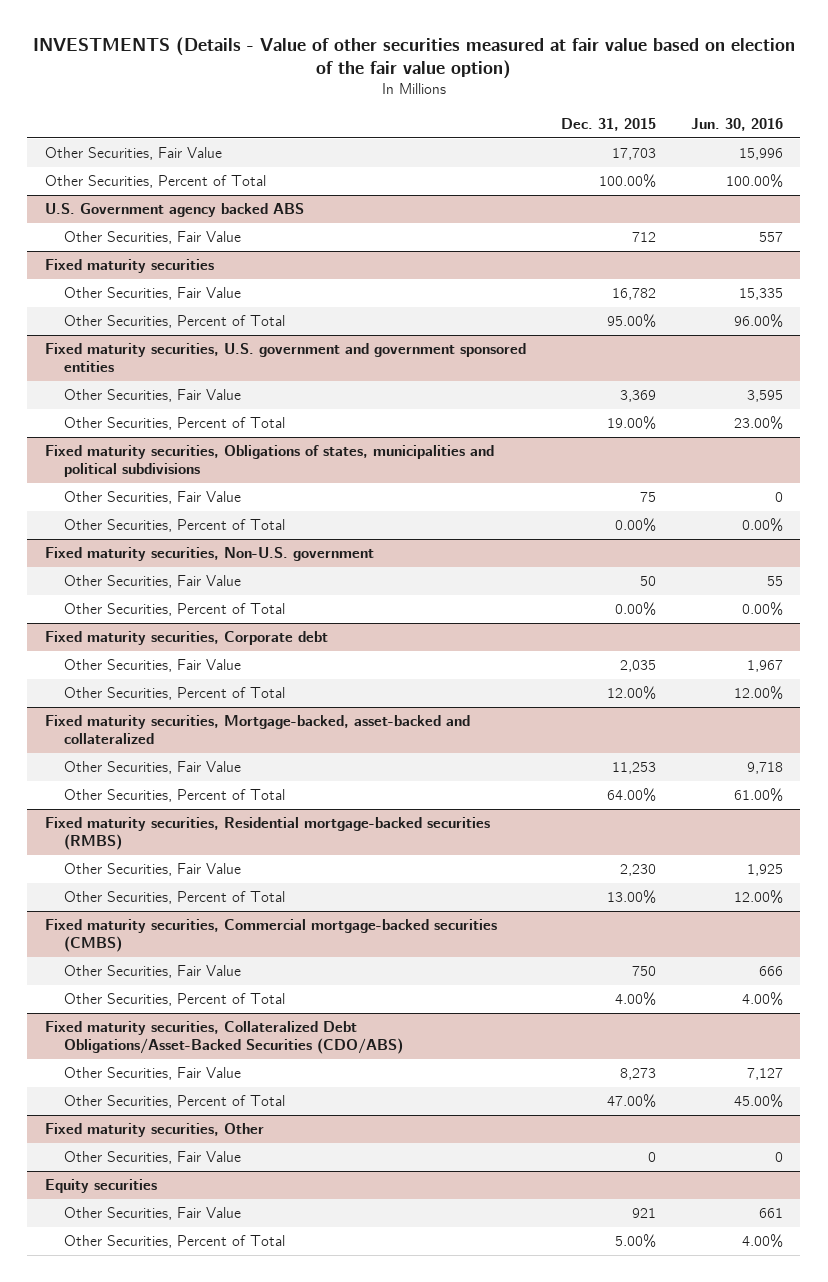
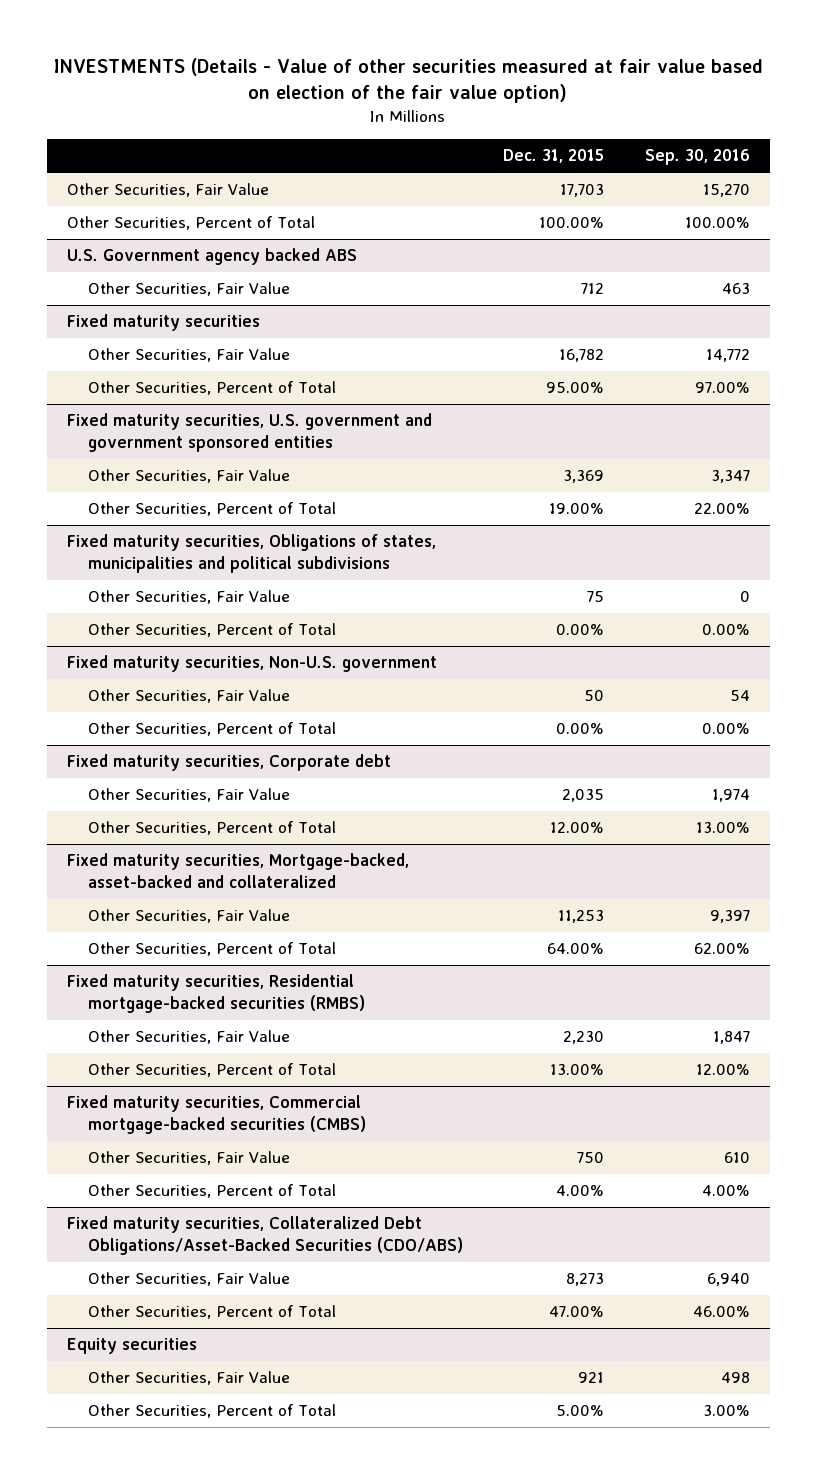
- | Dec. 31, 2015 | Jun. 30, 2016
+ | Dec. 31, 2015 | Sep. 30, 2016
- Fixed maturity securities, Other
- Other Securities, Fair Value | 0 | 0

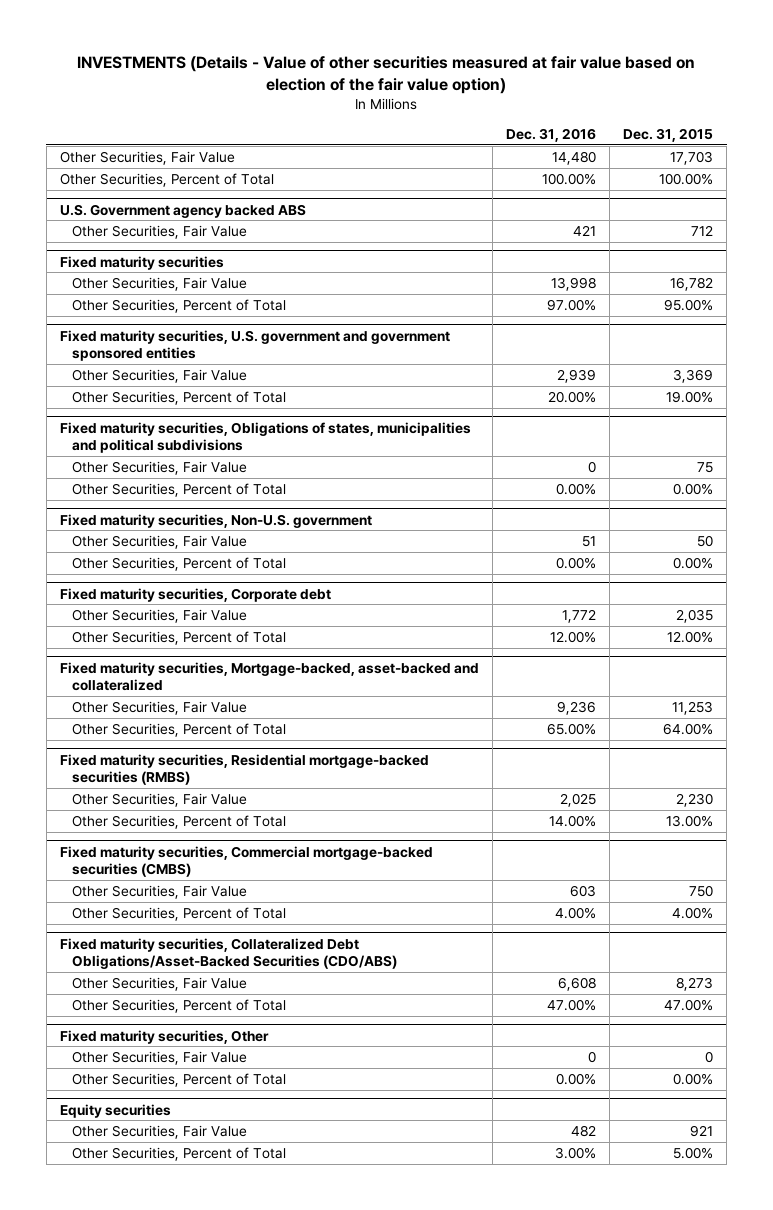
- | Dec. 31, 2015 | Sep. 30, 2016
+ | Dec. 31, 2016 | Dec. 31, 2015
+ Fixed maturity securities, Other
+ Other Securities, Fair Value | 0 | 0
+ Other Securities, Percent of Total | 0.00% | 0.00%

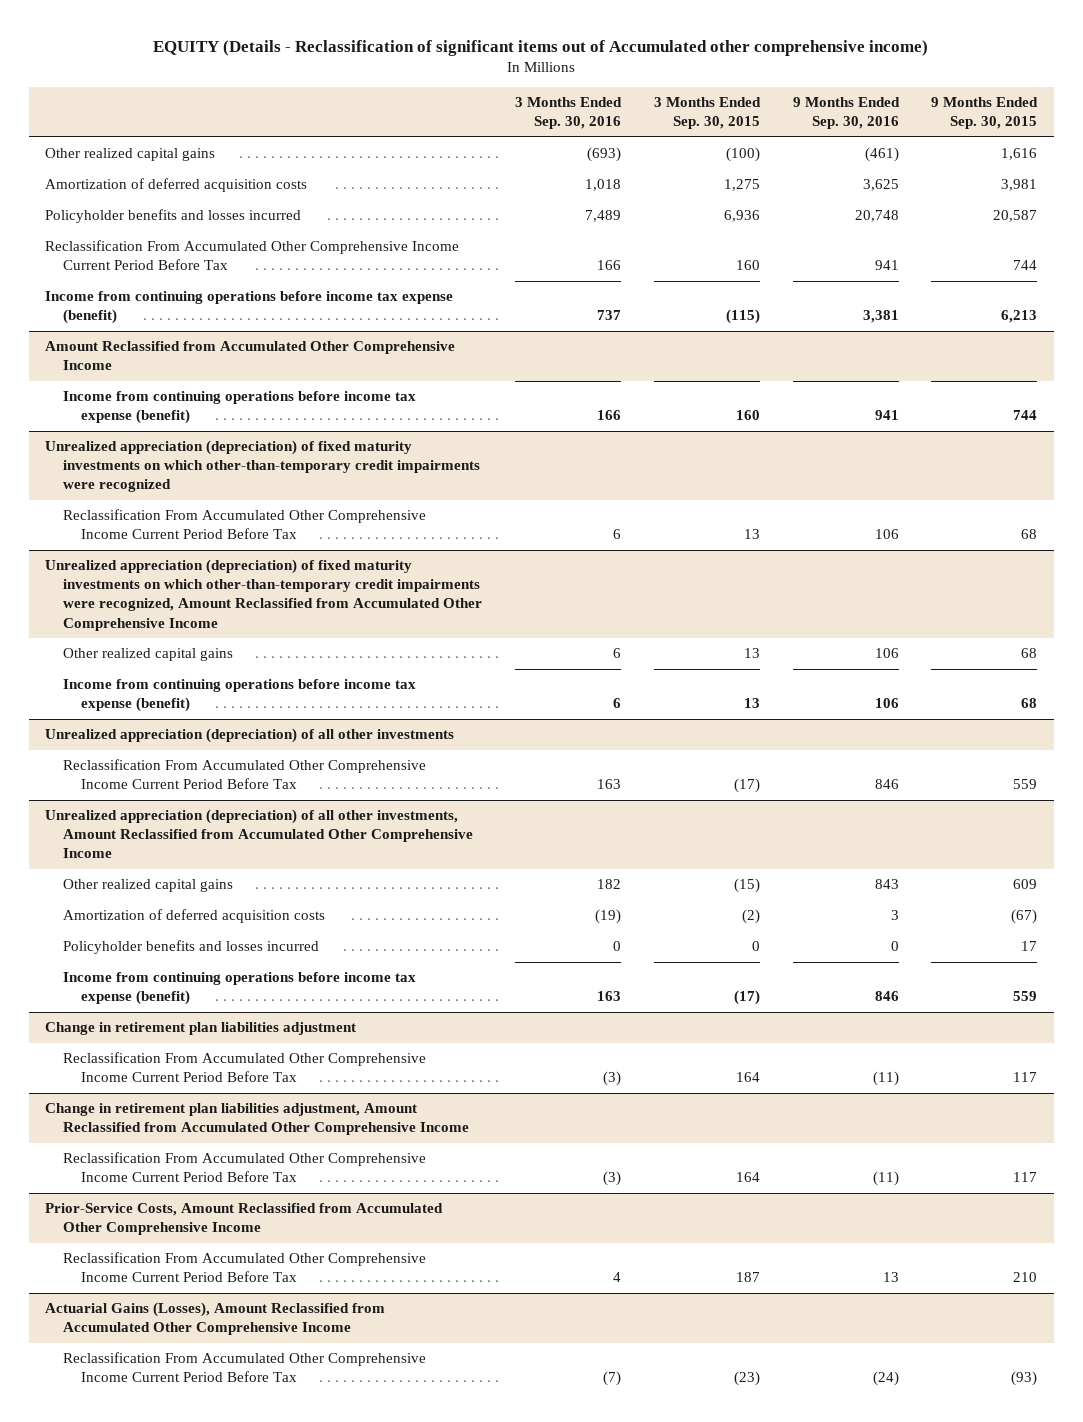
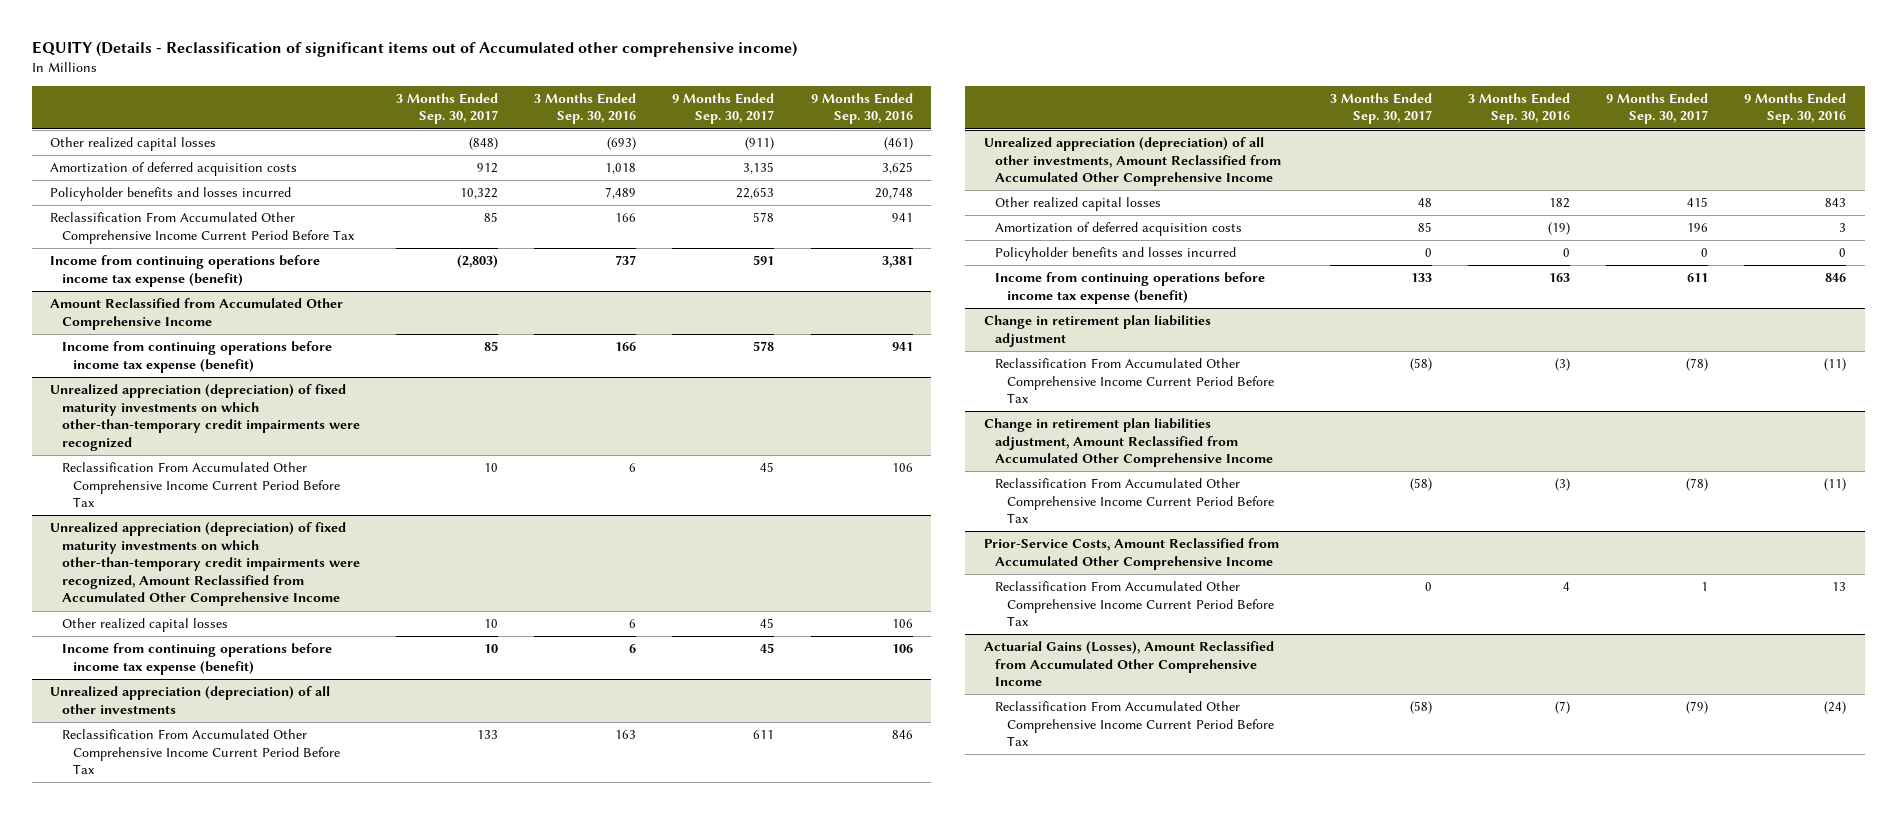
- | 3 Months Ended Sep. 30, 2016 | 3 Months Ended Sep. 30, 2015 | 9 Months Ended Sep. 30, 2016 | 9 Months Ended Sep. 30, 2015
+ | 3 Months Ended Sep. 30, 2017 | 3 Months Ended Sep. 30, 2016 | 9 Months Ended Sep. 30, 2017 | 9 Months Ended Sep. 30, 2016
- Other realized capital gains | (693) | (100) | (461) | 1,616
+ Other realized capital losses | (848) | (693) | (911) | (461)
@ Unrealized appreciation (depreciation) of fixed maturity investments on which other-than-temporary credit impairments were recognized, Amount Reclassified from Accumulated Other Comprehensive Income
- Other realized capital gains | 6 | 13 | 106 | 68
+ Other realized capital losses | 10 | 6 | 45 | 106
@ Unrealized appreciation (depreciation) of all other investments, Amount Reclassified from Accumulated Other Comprehensive Income
- Other realized capital gains | 182 | (15) | 843 | 609
+ Other realized capital losses | 48 | 182 | 415 | 843

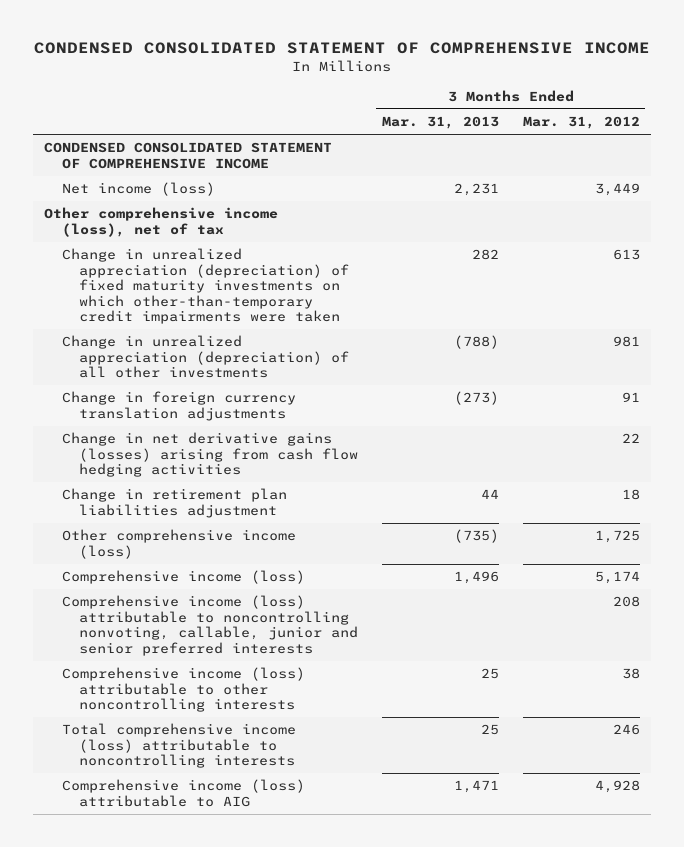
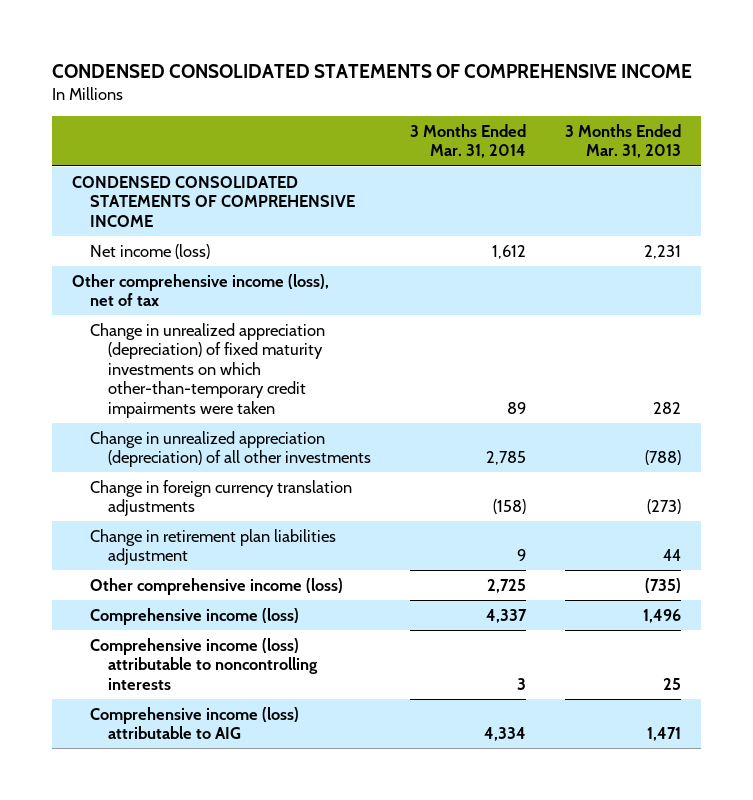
- CONDENSED CONSOLIDATED STATEMENT OF COMPREHENSIVE INCOME
+ CONDENSED CONSOLIDATED STATEMENTS OF COMPREHENSIVE INCOME
- | 3 Months Ended Mar. 31, 2013 | 3 Months Ended Mar. 31, 2012
+ | 3 Months Ended Mar. 31, 2014 | 3 Months Ended Mar. 31, 2013
- CONDENSED CONSOLIDATED STATEMENT OF COMPREHENSIVE INCOME
+ CONDENSED CONSOLIDATED STATEMENTS OF COMPREHENSIVE INCOME
- Change in net derivative gains (losses) arising from cash flow hedging activities | | 22
- Comprehensive income (loss) attributable to noncontrolling nonvoting, callable, junior and senior preferred interests | | 208
- Comprehensive income (loss) attributable to other noncontrolling interests | 25 | 38
- Total comprehensive income (loss) attributable to noncontrolling interests | 25 | 246
+ Comprehensive income (loss) attributable to noncontrolling interests | 3 | 25

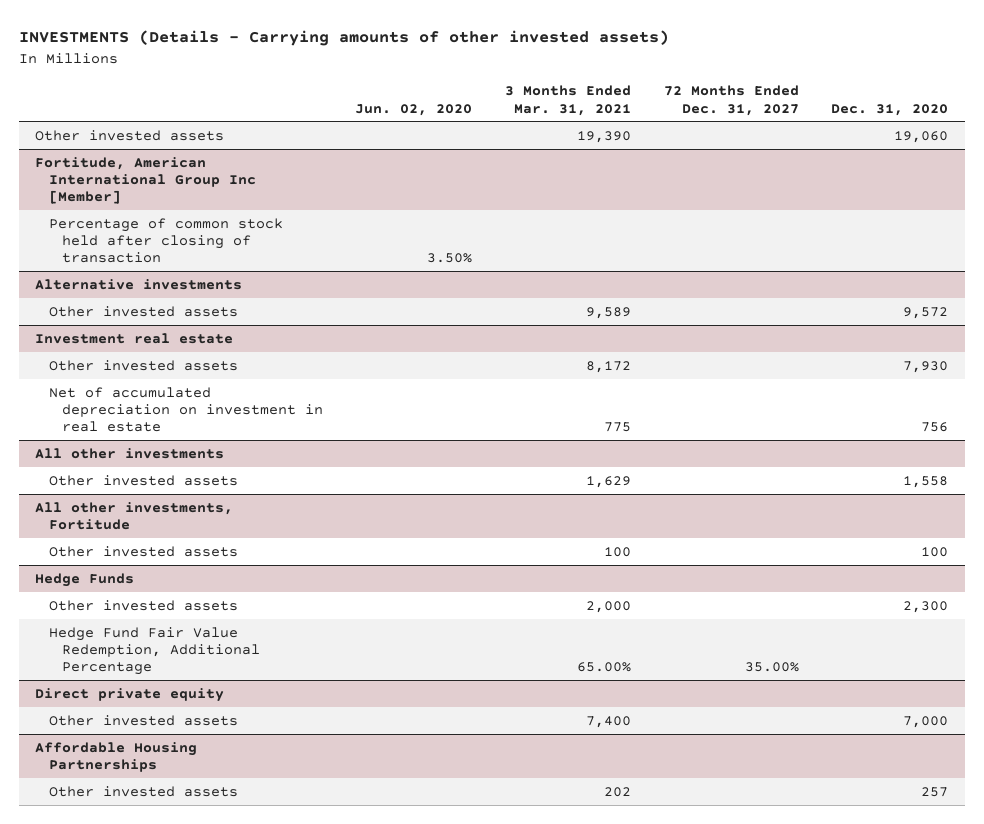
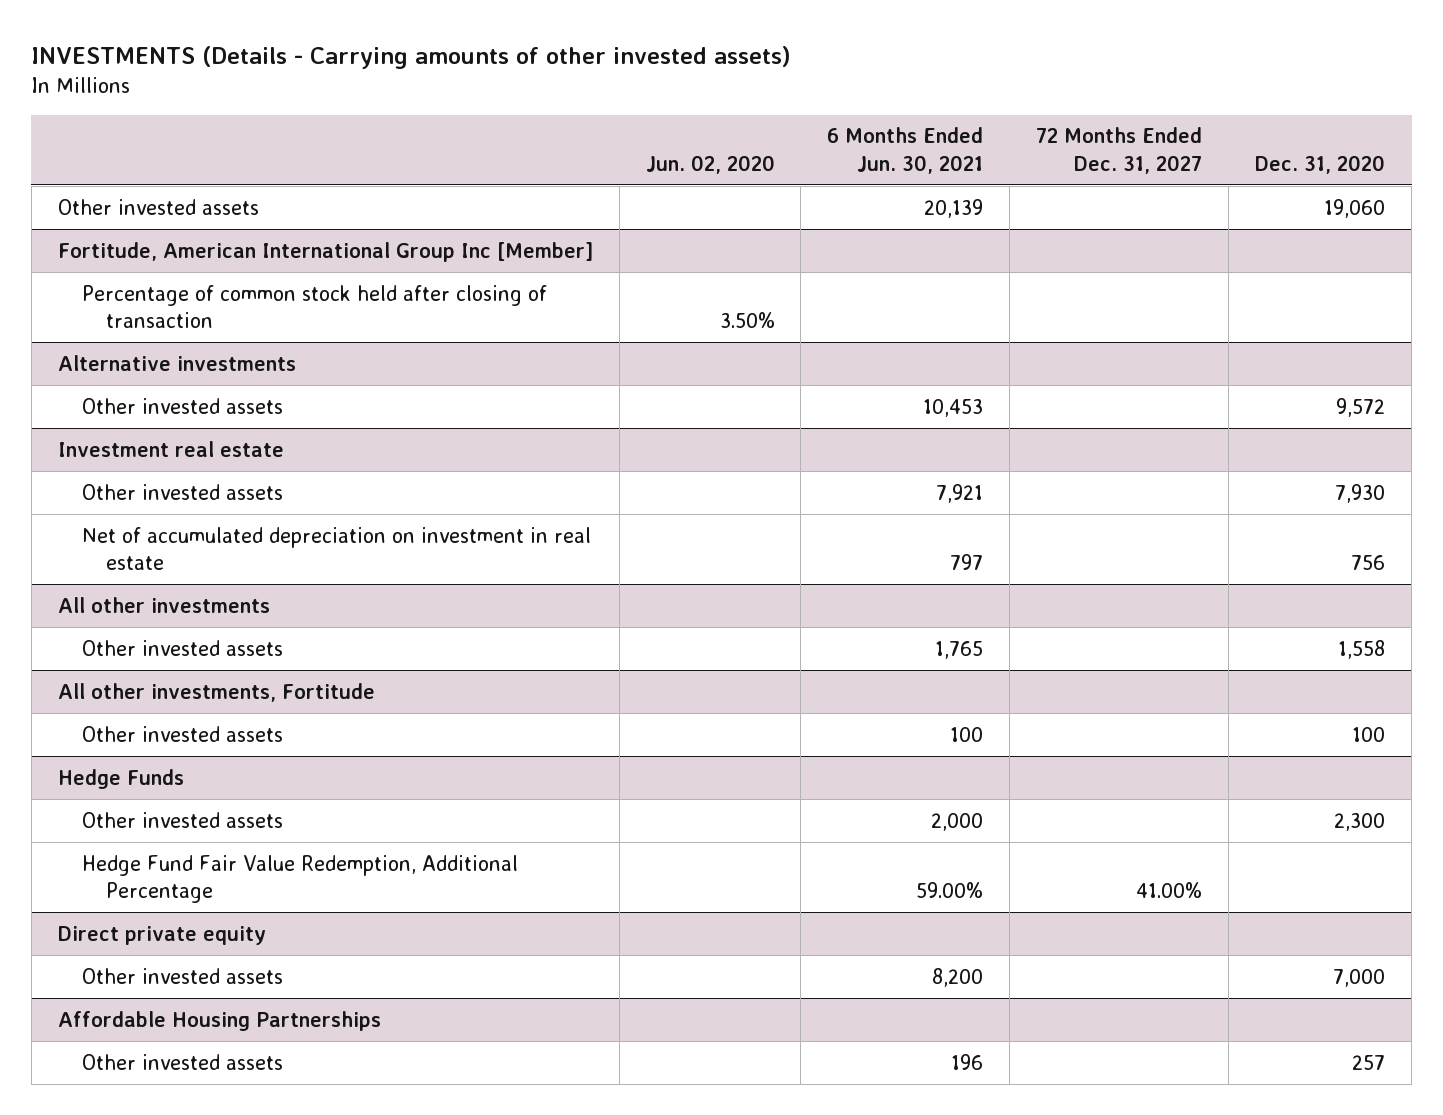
- | Jun. 02, 2020 | 3 Months Ended Mar. 31, 2021 | 72 Months Ended Dec. 31, 2027 | Dec. 31, 2020
+ | Jun. 02, 2020 | 6 Months Ended Jun. 30, 2021 | 72 Months Ended Dec. 31, 2027 | Dec. 31, 2020
@ Hedge Funds
- Hedge Fund Fair Value Redemption, Additional Percentage | | 65.00% | 35.00% |
+ Hedge Fund Fair Value Redemption, Additional Percentage | | 59.00% | 41.00% |

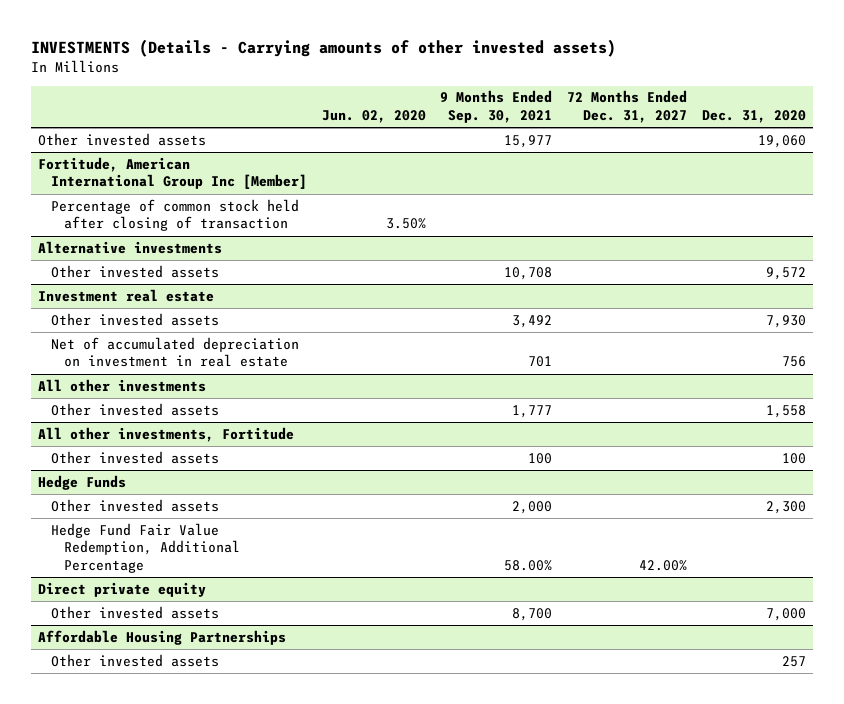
- | Jun. 02, 2020 | 6 Months Ended Jun. 30, 2021 | 72 Months Ended Dec. 31, 2027 | Dec. 31, 2020
+ | Jun. 02, 2020 | 9 Months Ended Sep. 30, 2021 | 72 Months Ended Dec. 31, 2027 | Dec. 31, 2020
@ Hedge Funds
- Hedge Fund Fair Value Redemption, Additional Percentage | | 59.00% | 41.00% |
+ Hedge Fund Fair Value Redemption, Additional Percentage | | 58.00% | 42.00% |

